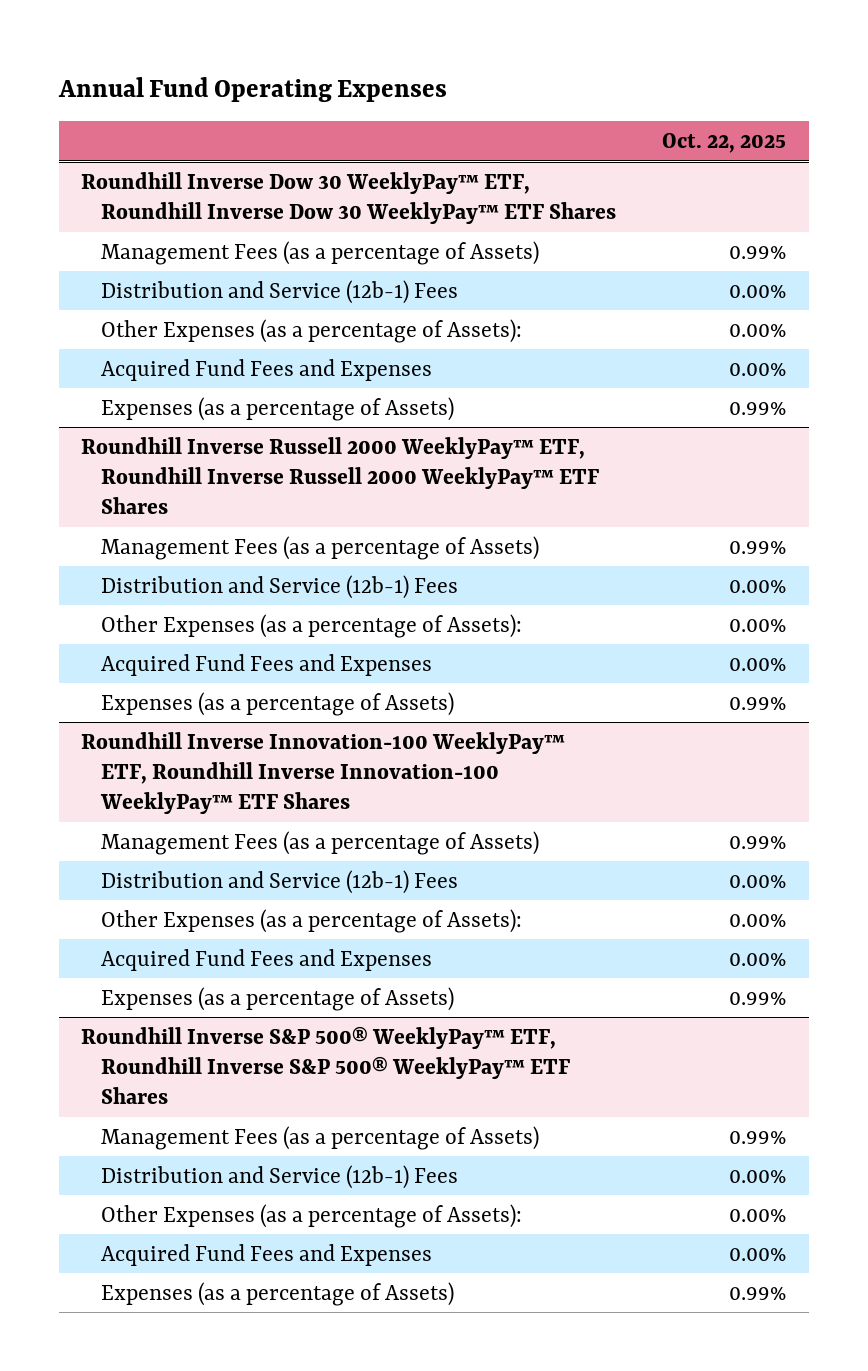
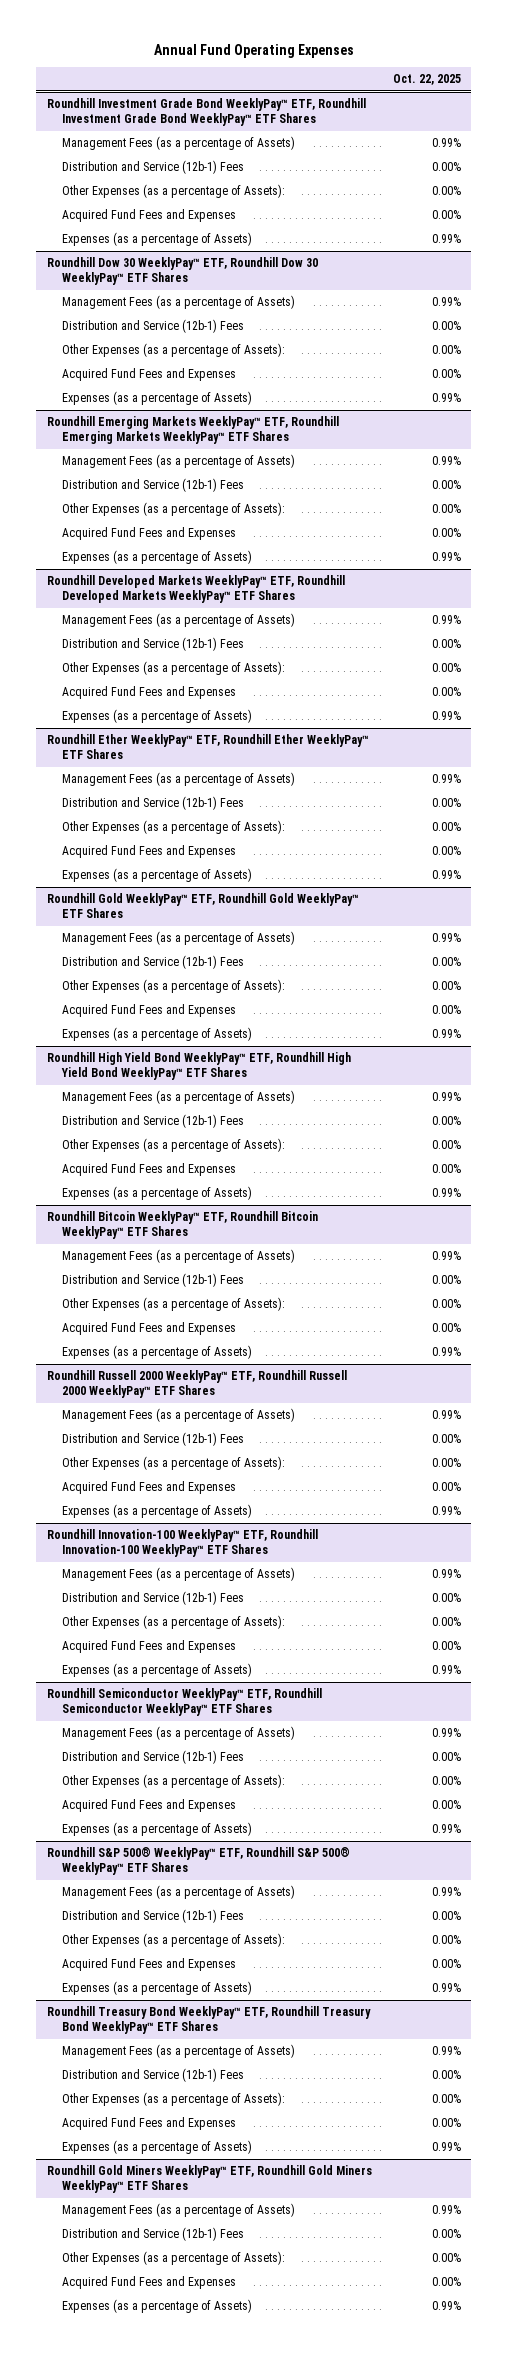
- Roundhill Inverse Dow 30 WeeklyPay™ ETF, Roundhill Inverse Dow 30 WeeklyPay™ ETF Shares
+ Roundhill Investment Grade Bond WeeklyPay™ ETF, Roundhill Investment Grade Bond WeeklyPay™ ETF Shares
- Roundhill Inverse Russell 2000 WeeklyPay™ ETF, Roundhill Inverse Russell 2000 WeeklyPay™ ETF Shares
+ Roundhill Dow 30 WeeklyPay™ ETF, Roundhill Dow 30 WeeklyPay™ ETF Shares
- Roundhill Inverse Innovation-100 WeeklyPay™ ETF, Roundhill Inverse Innovation-100 WeeklyPay™ ETF Shares
+ Roundhill Emerging Markets WeeklyPay™ ETF, Roundhill Emerging Markets WeeklyPay™ ETF Shares
- Roundhill Inverse S&P 500® WeeklyPay™ ETF, Roundhill Inverse S&P 500® WeeklyPay™ ETF Shares
+ Roundhill Developed Markets WeeklyPay™ ETF, Roundhill Developed Markets WeeklyPay™ ETF Shares
+ Roundhill Ether WeeklyPay™ ETF, Roundhill Ether WeeklyPay™ ETF Shares
+ Management Fees (as a percentage of Assets) | 0.99%
+ Distribution and Service (12b-1) Fees | 0.00%
+ Other Expenses (as a percentage of Assets): | 0.00%
+ Acquired Fund Fees and Expenses | 0.00%
+ Expenses (as a percentage of Assets) | 0.99%
+ Roundhill Gold WeeklyPay™ ETF, Roundhill Gold WeeklyPay™ ETF Shares
+ Management Fees (as a percentage of Assets) | 0.99%
+ Distribution and Service (12b-1) Fees | 0.00%
+ Other Expenses (as a percentage of Assets): | 0.00%
+ Acquired Fund Fees and Expenses | 0.00%
+ Expenses (as a percentage of Assets) | 0.99%
+ Roundhill High Yield Bond WeeklyPay™ ETF, Roundhill High Yield Bond WeeklyPay™ ETF Shares
+ Management Fees (as a percentage of Assets) | 0.99%
+ Distribution and Service (12b-1) Fees | 0.00%
+ Other Expenses (as a percentage of Assets): | 0.00%
+ Acquired Fund Fees and Expenses | 0.00%
+ Expenses (as a percentage of Assets) | 0.99%
+ Roundhill Bitcoin WeeklyPay™ ETF, Roundhill Bitcoin WeeklyPay™ ETF Shares
+ Management Fees (as a percentage of Assets) | 0.99%
+ Distribution and Service (12b-1) Fees | 0.00%
+ Other Expenses (as a percentage of Assets): | 0.00%
+ Acquired Fund Fees and Expenses | 0.00%
+ Expenses (as a percentage of Assets) | 0.99%
+ Roundhill Russell 2000 WeeklyPay™ ETF, Roundhill Russell 2000 WeeklyPay™ ETF Shares
+ Management Fees (as a percentage of Assets) | 0.99%
+ Distribution and Service (12b-1) Fees | 0.00%
+ Other Expenses (as a percentage of Assets): | 0.00%
+ Acquired Fund Fees and Expenses | 0.00%
+ Expenses (as a percentage of Assets) | 0.99%
+ Roundhill Innovation-100 WeeklyPay™ ETF, Roundhill Innovation-100 WeeklyPay™ ETF Shares
+ Management Fees (as a percentage of Assets) | 0.99%
+ Distribution and Service (12b-1) Fees | 0.00%
+ Other Expenses (as a percentage of Assets): | 0.00%
+ Acquired Fund Fees and Expenses | 0.00%
+ Expenses (as a percentage of Assets) | 0.99%
+ Roundhill Semiconductor WeeklyPay™ ETF, Roundhill Semiconductor WeeklyPay™ ETF Shares
+ Management Fees (as a percentage of Assets) | 0.99%
+ Distribution and Service (12b-1) Fees | 0.00%
+ Other Expenses (as a percentage of Assets): | 0.00%
+ Acquired Fund Fees and Expenses | 0.00%
+ Expenses (as a percentage of Assets) | 0.99%
+ Roundhill S&P 500® WeeklyPay™ ETF, Roundhill S&P 500® WeeklyPay™ ETF Shares
+ Management Fees (as a percentage of Assets) | 0.99%
+ Distribution and Service (12b-1) Fees | 0.00%
+ Other Expenses (as a percentage of Assets): | 0.00%
+ Acquired Fund Fees and Expenses | 0.00%
+ Expenses (as a percentage of Assets) | 0.99%
+ Roundhill Treasury Bond WeeklyPay™ ETF, Roundhill Treasury Bond WeeklyPay™ ETF Shares
+ Management Fees (as a percentage of Assets) | 0.99%
+ Distribution and Service (12b-1) Fees | 0.00%
+ Other Expenses (as a percentage of Assets): | 0.00%
+ Acquired Fund Fees and Expenses | 0.00%
+ Expenses (as a percentage of Assets) | 0.99%
+ Roundhill Gold Miners WeeklyPay™ ETF, Roundhill Gold Miners WeeklyPay™ ETF Shares
+ Management Fees (as a percentage of Assets) | 0.99%
+ Distribution and Service (12b-1) Fees | 0.00%
+ Other Expenses (as a percentage of Assets): | 0.00%
+ Acquired Fund Fees and Expenses | 0.00%
+ Expenses (as a percentage of Assets) | 0.99%

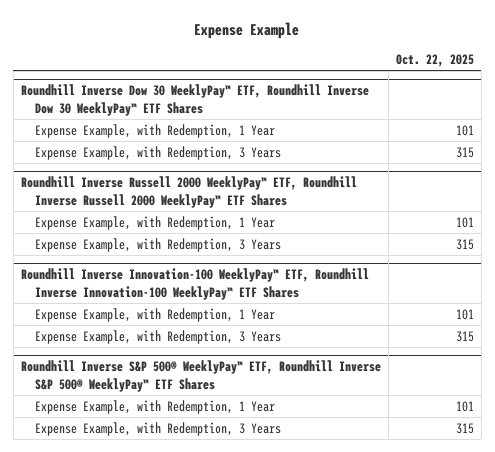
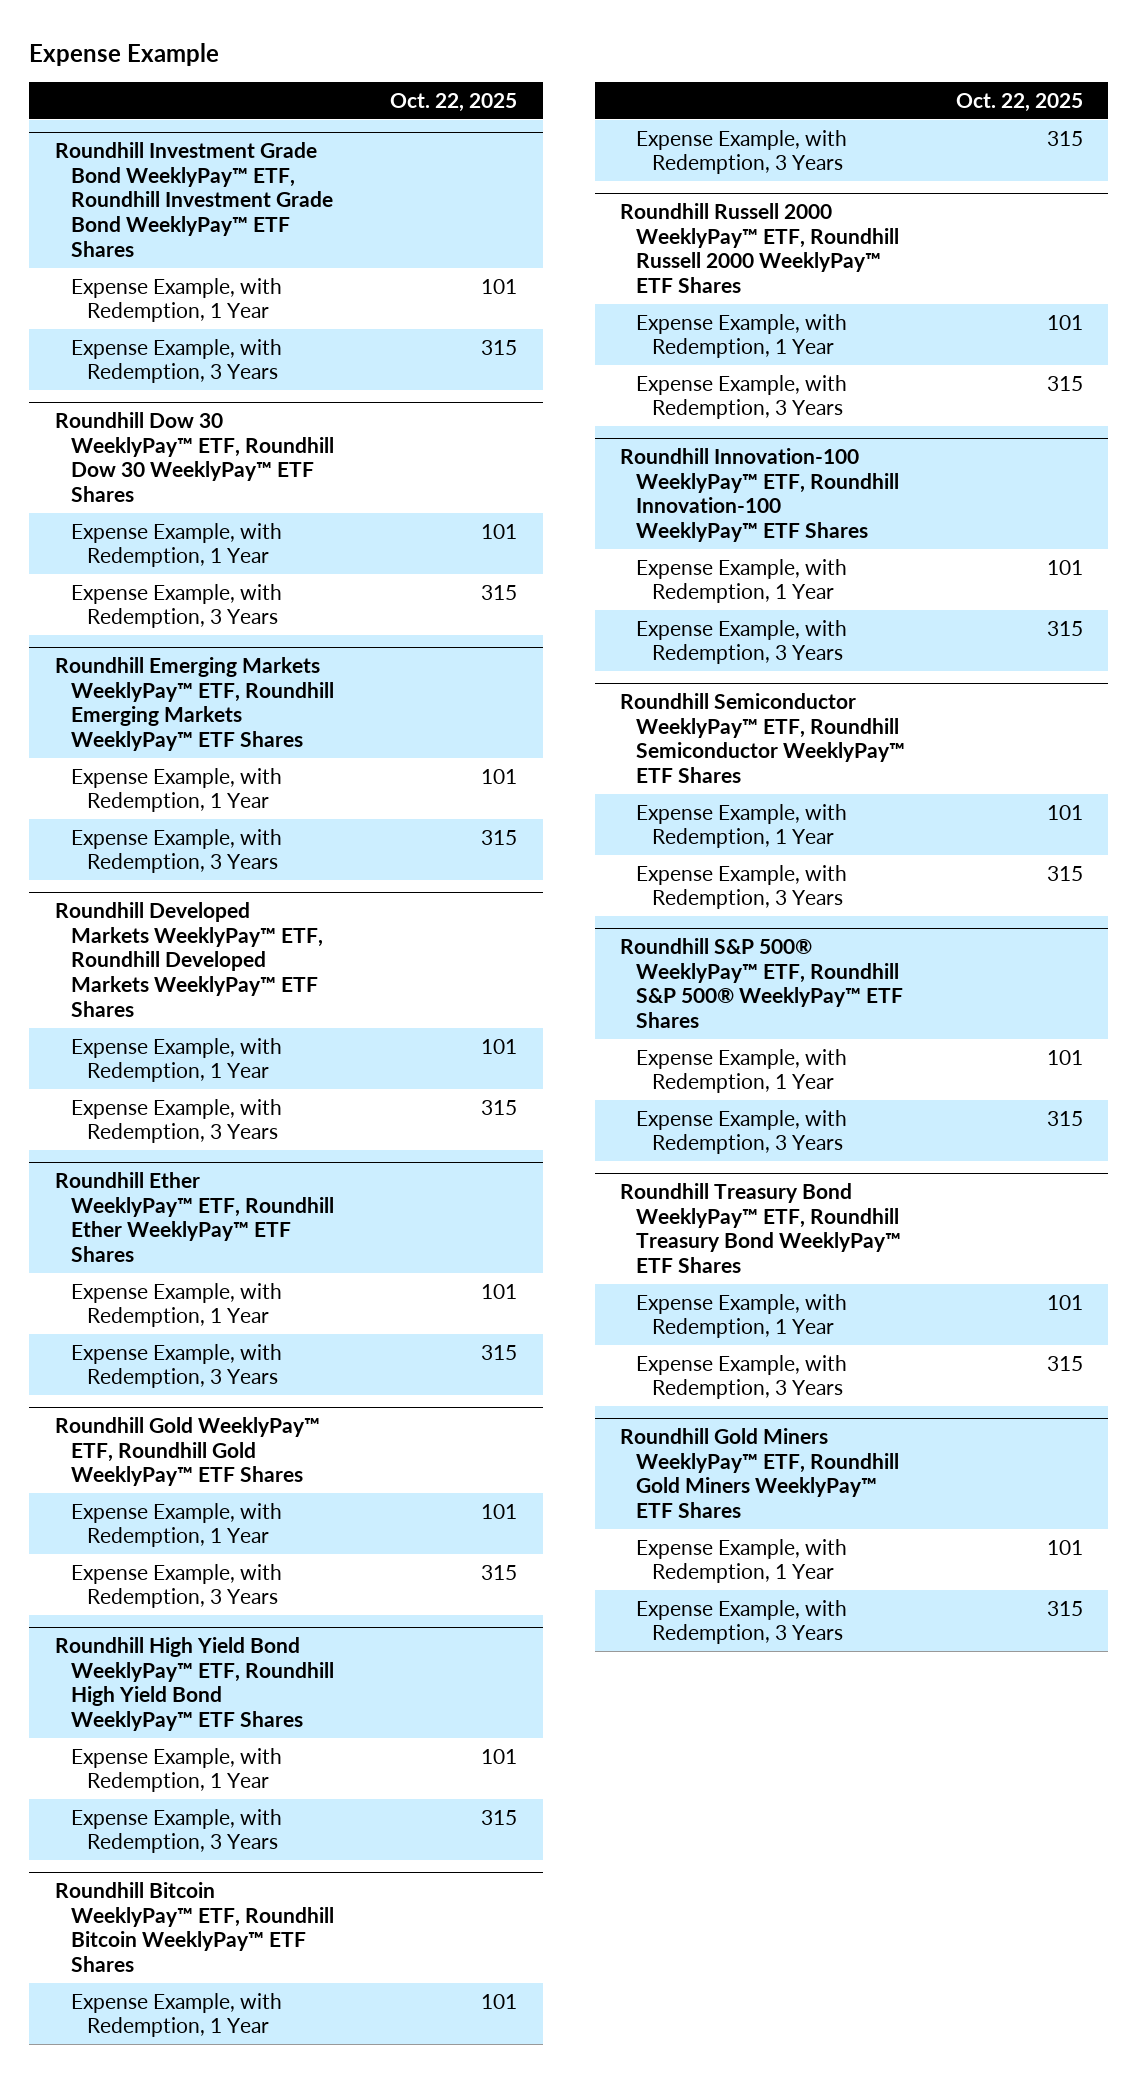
- Roundhill Inverse Dow 30 WeeklyPay™ ETF, Roundhill Inverse Dow 30 WeeklyPay™ ETF Shares
+ Roundhill Investment Grade Bond WeeklyPay™ ETF, Roundhill Investment Grade Bond WeeklyPay™ ETF Shares
- Roundhill Inverse Russell 2000 WeeklyPay™ ETF, Roundhill Inverse Russell 2000 WeeklyPay™ ETF Shares
+ Roundhill Dow 30 WeeklyPay™ ETF, Roundhill Dow 30 WeeklyPay™ ETF Shares
- Roundhill Inverse Innovation-100 WeeklyPay™ ETF, Roundhill Inverse Innovation-100 WeeklyPay™ ETF Shares
+ Roundhill Emerging Markets WeeklyPay™ ETF, Roundhill Emerging Markets WeeklyPay™ ETF Shares
- Roundhill Inverse S&P 500® WeeklyPay™ ETF, Roundhill Inverse S&P 500® WeeklyPay™ ETF Shares
+ Roundhill Developed Markets WeeklyPay™ ETF, Roundhill Developed Markets WeeklyPay™ ETF Shares
+ Roundhill Ether WeeklyPay™ ETF, Roundhill Ether WeeklyPay™ ETF Shares
+ Expense Example, with Redemption, 1 Year | 101
+ Expense Example, with Redemption, 3 Years | 315
+ Roundhill Gold WeeklyPay™ ETF, Roundhill Gold WeeklyPay™ ETF Shares
+ Expense Example, with Redemption, 1 Year | 101
+ Expense Example, with Redemption, 3 Years | 315
+ Roundhill High Yield Bond WeeklyPay™ ETF, Roundhill High Yield Bond WeeklyPay™ ETF Shares
+ Expense Example, with Redemption, 1 Year | 101
+ Expense Example, with Redemption, 3 Years | 315
+ Roundhill Bitcoin WeeklyPay™ ETF, Roundhill Bitcoin WeeklyPay™ ETF Shares
+ Expense Example, with Redemption, 1 Year | 101
+ Expense Example, with Redemption, 3 Years | 315
+ Roundhill Russell 2000 WeeklyPay™ ETF, Roundhill Russell 2000 WeeklyPay™ ETF Shares
+ Expense Example, with Redemption, 1 Year | 101
+ Expense Example, with Redemption, 3 Years | 315
+ Roundhill Innovation-100 WeeklyPay™ ETF, Roundhill Innovation-100 WeeklyPay™ ETF Shares
+ Expense Example, with Redemption, 1 Year | 101
+ Expense Example, with Redemption, 3 Years | 315
+ Roundhill Semiconductor WeeklyPay™ ETF, Roundhill Semiconductor WeeklyPay™ ETF Shares
+ Expense Example, with Redemption, 1 Year | 101
+ Expense Example, with Redemption, 3 Years | 315
+ Roundhill S&P 500® WeeklyPay™ ETF, Roundhill S&P 500® WeeklyPay™ ETF Shares
+ Expense Example, with Redemption, 1 Year | 101
+ Expense Example, with Redemption, 3 Years | 315
+ Roundhill Treasury Bond WeeklyPay™ ETF, Roundhill Treasury Bond WeeklyPay™ ETF Shares
+ Expense Example, with Redemption, 1 Year | 101
+ Expense Example, with Redemption, 3 Years | 315
+ Roundhill Gold Miners WeeklyPay™ ETF, Roundhill Gold Miners WeeklyPay™ ETF Shares
+ Expense Example, with Redemption, 1 Year | 101
+ Expense Example, with Redemption, 3 Years | 315

